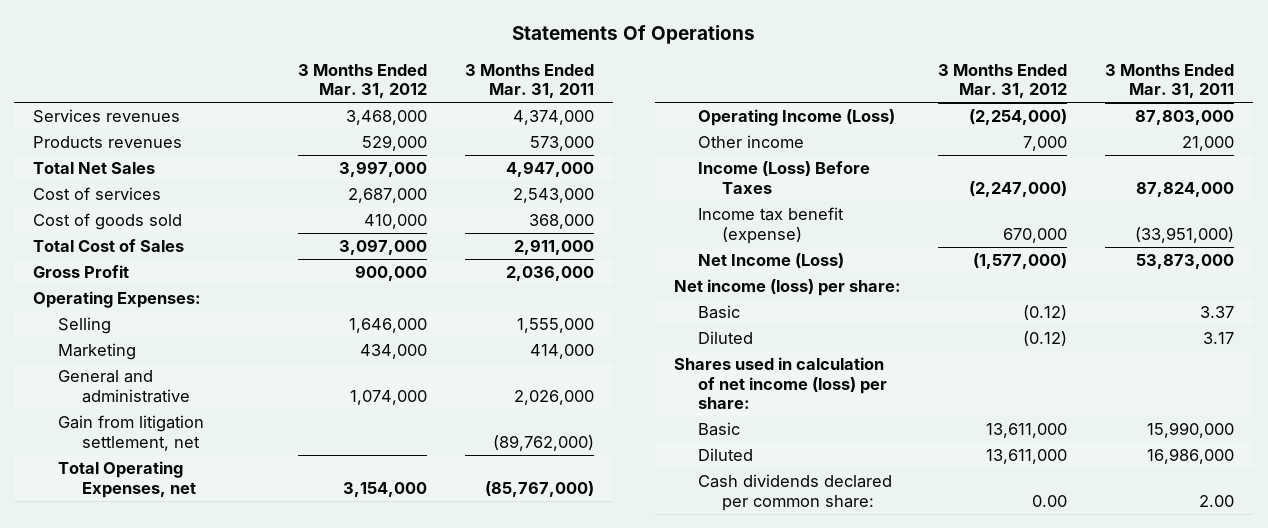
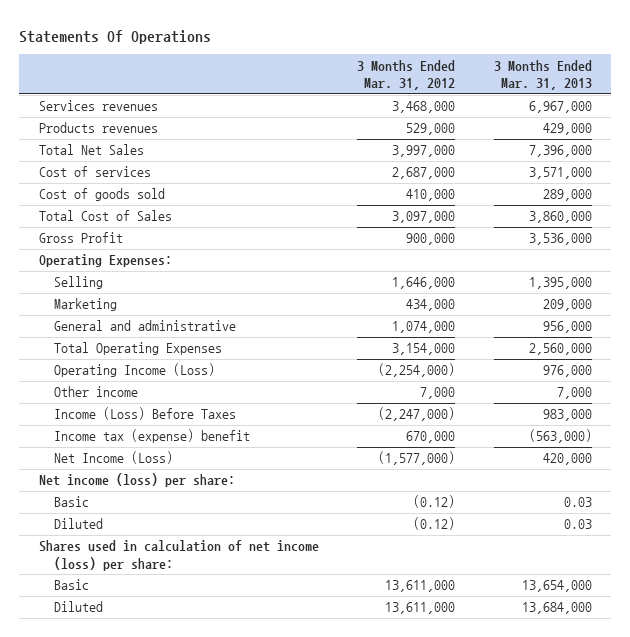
- | 3 Months Ended Mar. 31, 2012 | 3 Months Ended Mar. 31, 2011
+ | 3 Months Ended Mar. 31, 2012 | 3 Months Ended Mar. 31, 2013
- Gain from litigation settlement, net | | (89,762,000)
- Total Operating Expenses, net | 3,154,000 | (85,767,000)
+ Total Operating Expenses | 3,154,000 | 2,560,000
- Income tax benefit (expense) | 670,000 | (33,951,000)
+ Income tax (expense) benefit | 670,000 | (563,000)
- Cash dividends declared per common share: | 0.00 | 2.00

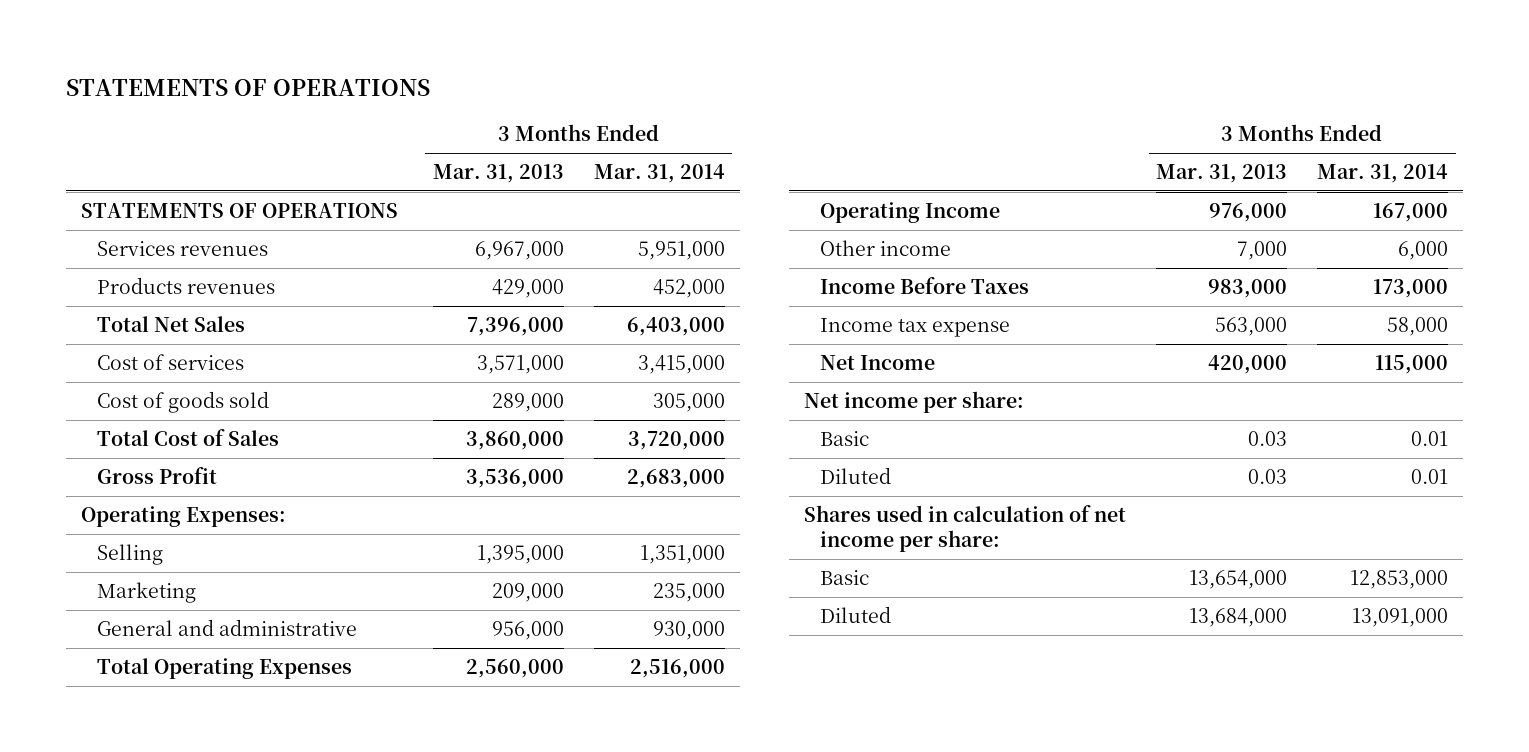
- Statements Of Operations
+ STATEMENTS OF OPERATIONS
- | 3 Months Ended Mar. 31, 2012 | 3 Months Ended Mar. 31, 2013
+ | 3 Months Ended Mar. 31, 2013 | 3 Months Ended Mar. 31, 2014
+ STATEMENTS OF OPERATIONS
- Operating Income (Loss) | (2,254,000) | 976,000
+ Operating Income | 976,000 | 167,000
- Income (Loss) Before Taxes | (2,247,000) | 983,000
- Income tax (expense) benefit | 670,000 | (563,000)
- Net Income (Loss) | (1,577,000) | 420,000
- Net income (loss) per share:
+ Income Before Taxes | 983,000 | 173,000
+ Income tax expense | 563,000 | 58,000
+ Net Income | 420,000 | 115,000
+ Net income per share:
- Shares used in calculation of net income (loss) per share:
+ Shares used in calculation of net income per share:

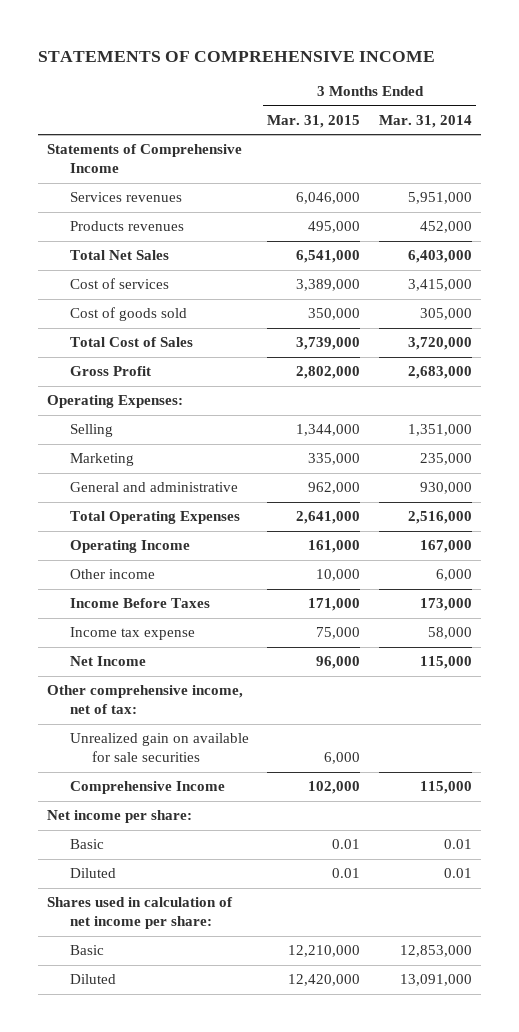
- STATEMENTS OF OPERATIONS
+ STATEMENTS OF COMPREHENSIVE INCOME
- | 3 Months Ended Mar. 31, 2013 | 3 Months Ended Mar. 31, 2014
+ | 3 Months Ended Mar. 31, 2015 | 3 Months Ended Mar. 31, 2014
- STATEMENTS OF OPERATIONS
+ Statements of Comprehensive Income
+ Other comprehensive income, net of tax:
+ Unrealized gain on available for sale securities | 6,000 |
+ Comprehensive Income | 102,000 | 115,000

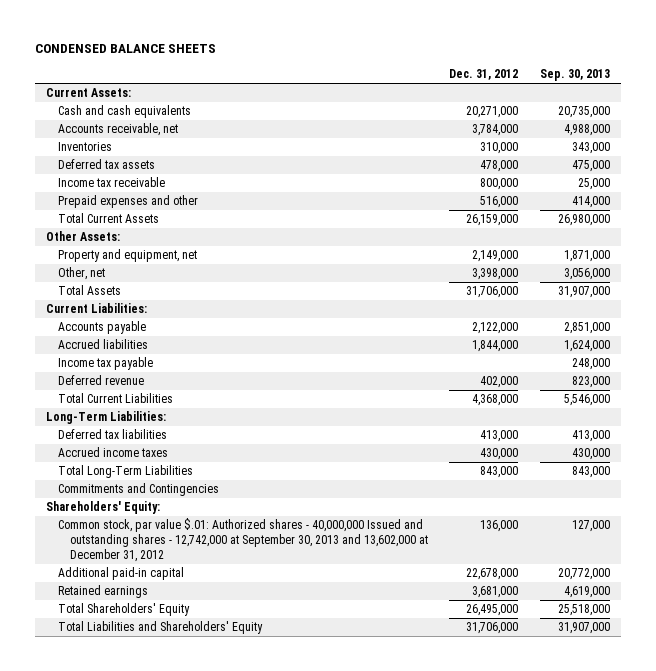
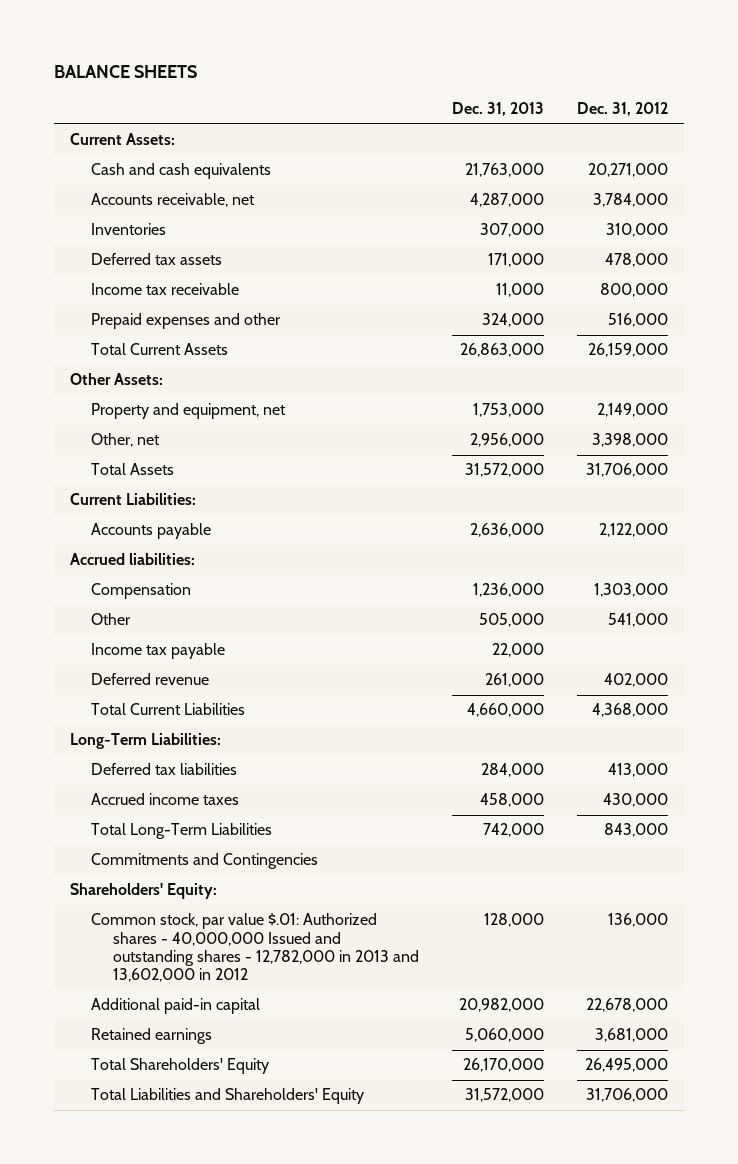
- CONDENSED BALANCE SHEETS
+ BALANCE SHEETS
- | Dec. 31, 2012 | Sep. 30, 2013
+ | Dec. 31, 2013 | Dec. 31, 2012
- Accrued liabilities | 1,844,000 | 1,624,000
+ Accrued liabilities:
+ Compensation | 1,236,000 | 1,303,000
+ Other | 505,000 | 541,000
- Common stock, par value $.01: Authorized shares - 40,000,000 Issued and outstanding shares - 12,742,000 at September 30, 2013 and 13,602,000 at December 31, 2012 | 136,000 | 127,000
+ Common stock, par value $.01: Authorized shares - 40,000,000 Issued and outstanding shares - 12,782,000 in 2013 and 13,602,000 in 2012 | 128,000 | 136,000

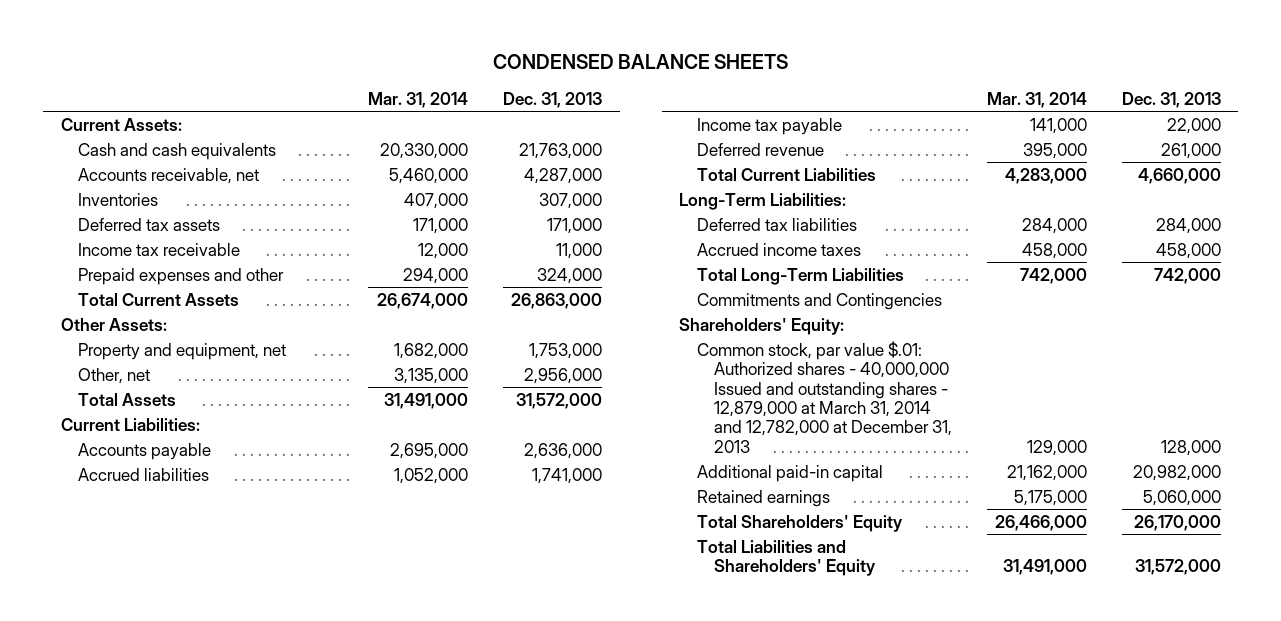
- BALANCE SHEETS
+ CONDENSED BALANCE SHEETS
- | Dec. 31, 2013 | Dec. 31, 2012
+ | Mar. 31, 2014 | Dec. 31, 2013
- Accrued liabilities:
- Compensation | 1,236,000 | 1,303,000
- Other | 505,000 | 541,000
+ Accrued liabilities | 1,052,000 | 1,741,000
- Common stock, par value $.01: Authorized shares - 40,000,000 Issued and outstanding shares - 12,782,000 in 2013 and 13,602,000 in 2012 | 128,000 | 136,000
+ Common stock, par value $.01: Authorized shares - 40,000,000 Issued and outstanding shares - 12,879,000 at March 31, 2014 and 12,782,000 at December 31, 2013 | 129,000 | 128,000

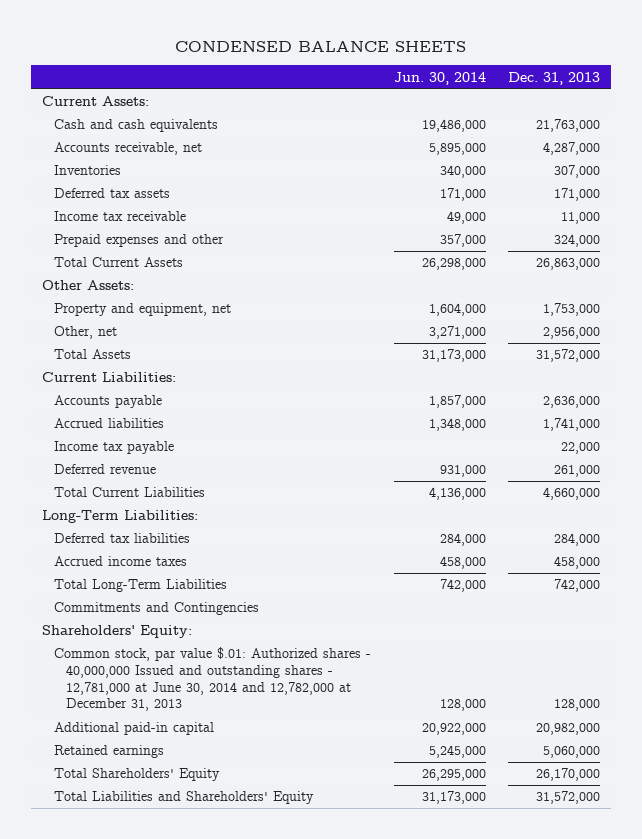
- | Mar. 31, 2014 | Dec. 31, 2013
+ | Jun. 30, 2014 | Dec. 31, 2013
- Common stock, par value $.01: Authorized shares - 40,000,000 Issued and outstanding shares - 12,879,000 at March 31, 2014 and 12,782,000 at December 31, 2013 | 129,000 | 128,000
+ Common stock, par value $.01: Authorized shares - 40,000,000 Issued and outstanding shares - 12,781,000 at June 30, 2014 and 12,782,000 at December 31, 2013 | 128,000 | 128,000

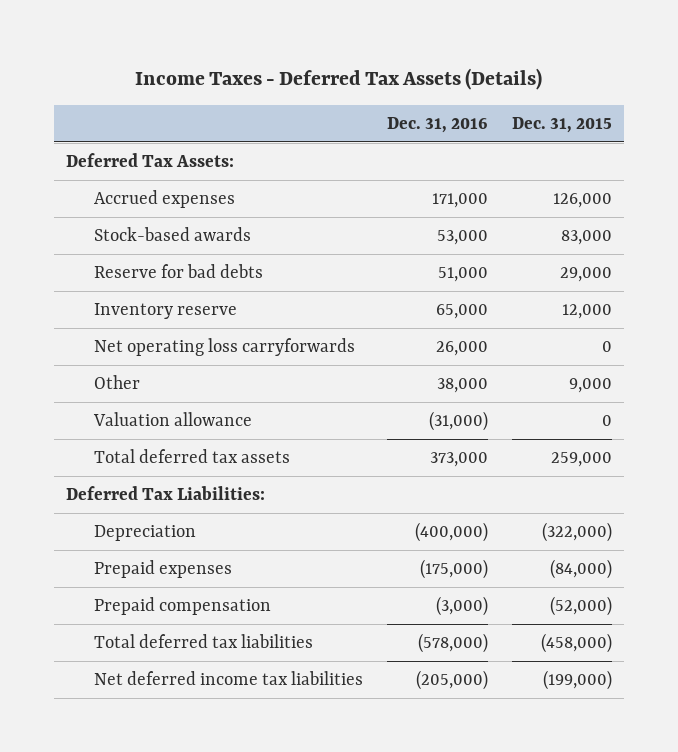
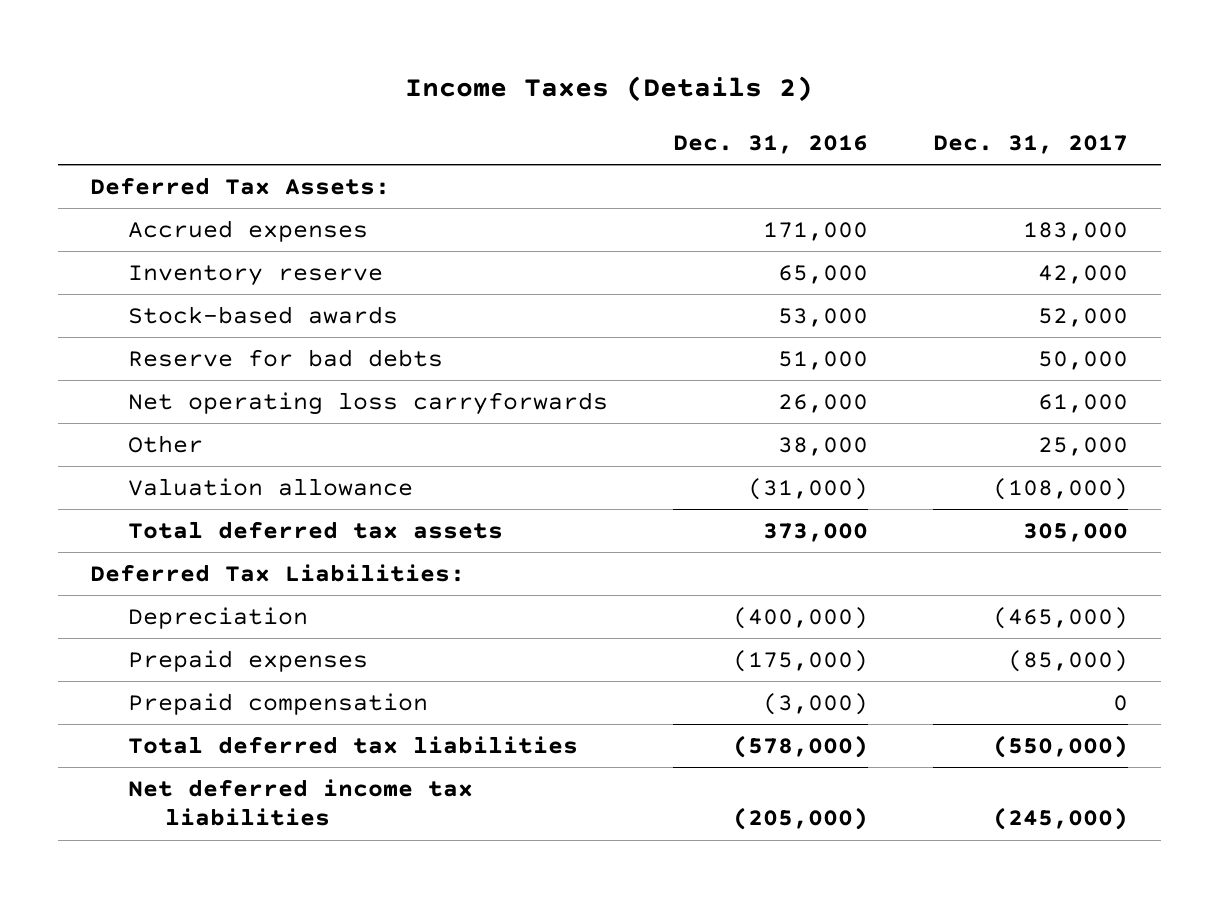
- Income Taxes - Deferred Tax Assets (Details)
+ Income Taxes (Details 2)
- | Dec. 31, 2016 | Dec. 31, 2015
+ | Dec. 31, 2016 | Dec. 31, 2017
moved up: Inventory reserve | 65,000 | 42,000

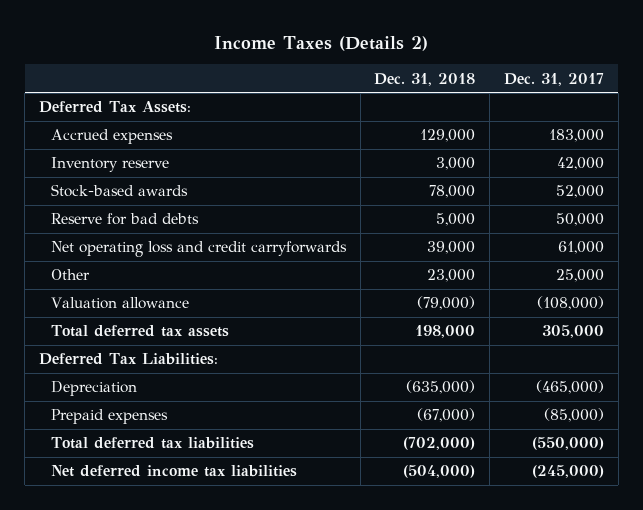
- | Dec. 31, 2016 | Dec. 31, 2017
+ | Dec. 31, 2018 | Dec. 31, 2017
- Net operating loss carryforwards | 26,000 | 61,000
+ Net operating loss and credit carryforwards | 39,000 | 61,000
- Prepaid compensation | (3,000) | 0

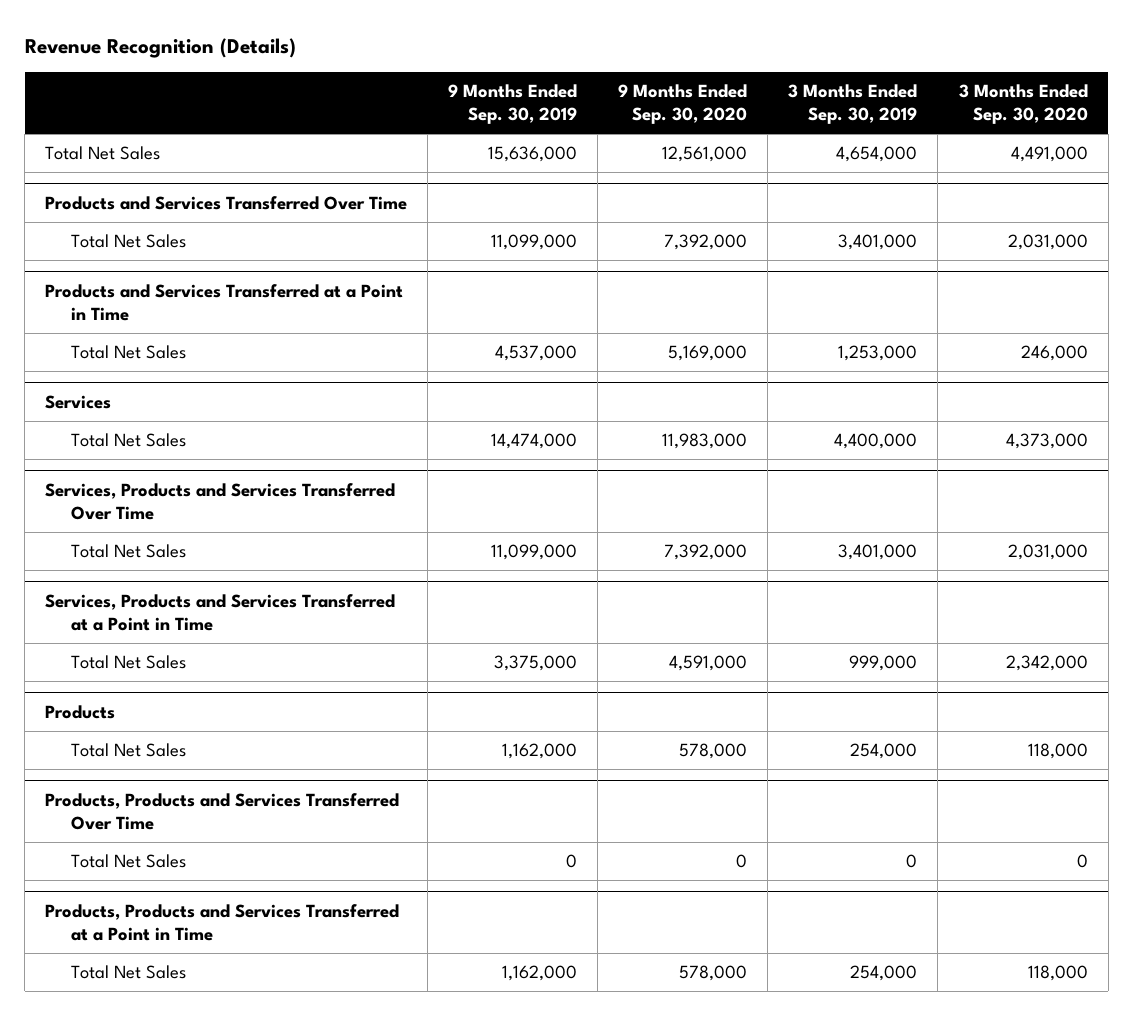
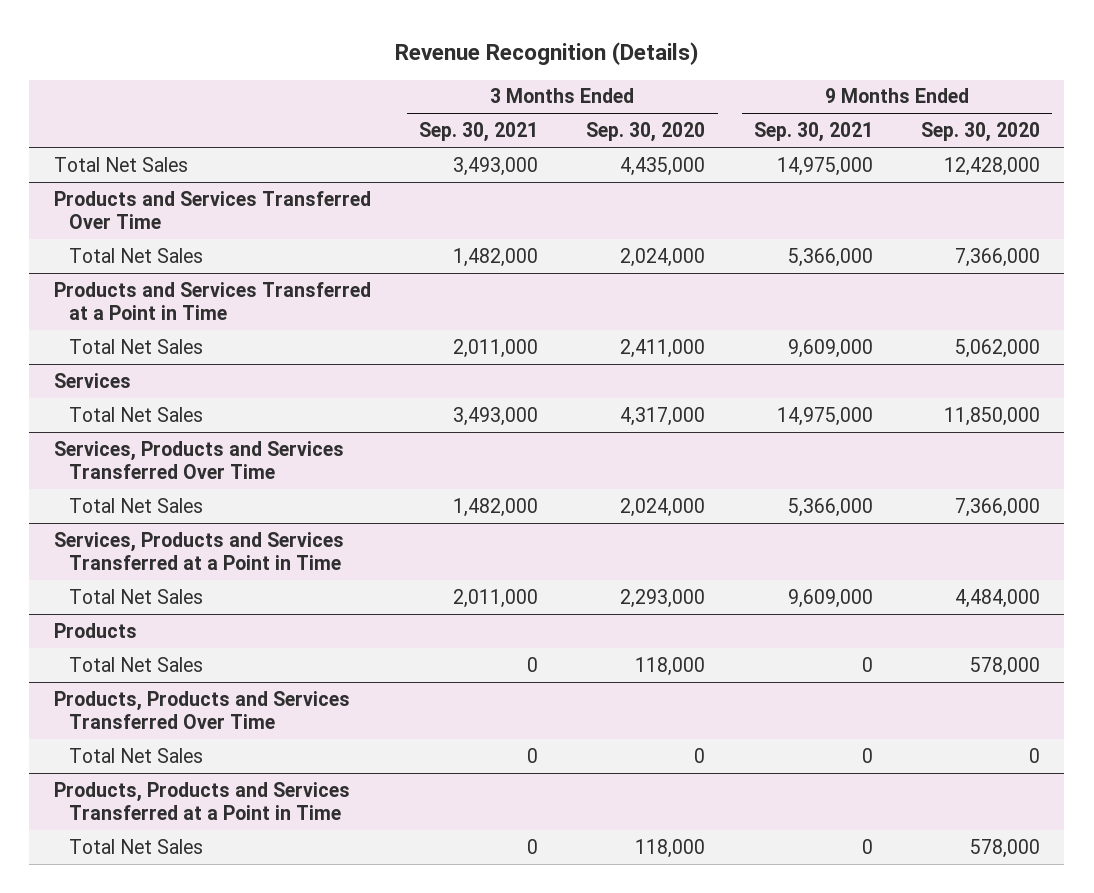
- | 9 Months Ended Sep. 30, 2019 | 9 Months Ended Sep. 30, 2020 | 3 Months Ended Sep. 30, 2019 | 3 Months Ended Sep. 30, 2020
+ | 3 Months Ended Sep. 30, 2021 | 3 Months Ended Sep. 30, 2020 | 9 Months Ended Sep. 30, 2021 | 9 Months Ended Sep. 30, 2020
- Total Net Sales | 15,636,000 | 12,561,000 | 4,654,000 | 4,491,000
+ Total Net Sales | 3,493,000 | 4,435,000 | 14,975,000 | 12,428,000
@ Products and Services Transferred Over Time
- Total Net Sales | 11,099,000 | 7,392,000 | 3,401,000 | 2,031,000
+ Total Net Sales | 1,482,000 | 2,024,000 | 5,366,000 | 7,366,000
@ Products and Services Transferred at a Point in Time
- Total Net Sales | 4,537,000 | 5,169,000 | 1,253,000 | 246,000
+ Total Net Sales | 2,011,000 | 2,411,000 | 9,609,000 | 5,062,000
@ Services
- Total Net Sales | 14,474,000 | 11,983,000 | 4,400,000 | 4,373,000
+ Total Net Sales | 3,493,000 | 4,317,000 | 14,975,000 | 11,850,000
@ Services, Products and Services Transferred Over Time
- Total Net Sales | 11,099,000 | 7,392,000 | 3,401,000 | 2,031,000
+ Total Net Sales | 1,482,000 | 2,024,000 | 5,366,000 | 7,366,000
@ Services, Products and Services Transferred at a Point in Time
- Total Net Sales | 3,375,000 | 4,591,000 | 999,000 | 2,342,000
+ Total Net Sales | 2,011,000 | 2,293,000 | 9,609,000 | 4,484,000

